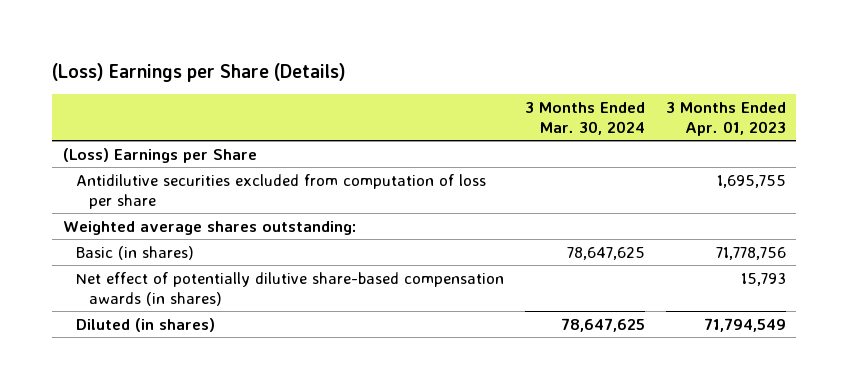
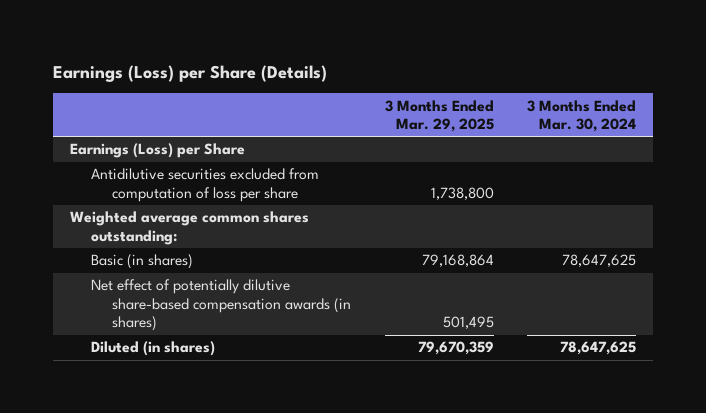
- (Loss) Earnings per Share (Details)
+ Earnings (Loss) per Share (Details)
- | 3 Months Ended Mar. 30, 2024 | 3 Months Ended Apr. 01, 2023
+ | 3 Months Ended Mar. 29, 2025 | 3 Months Ended Mar. 30, 2024
- (Loss) Earnings per Share
+ Earnings (Loss) per Share
- Weighted average shares outstanding:
+ Weighted average common shares outstanding:

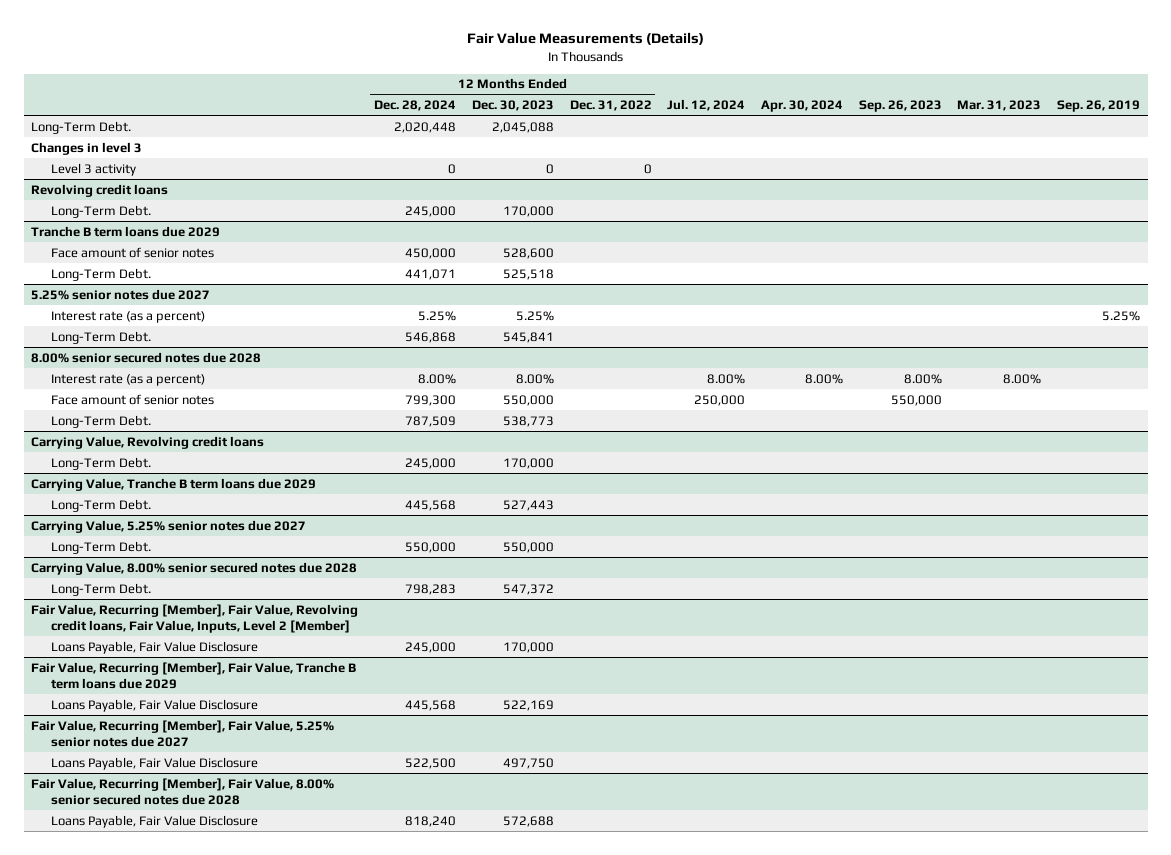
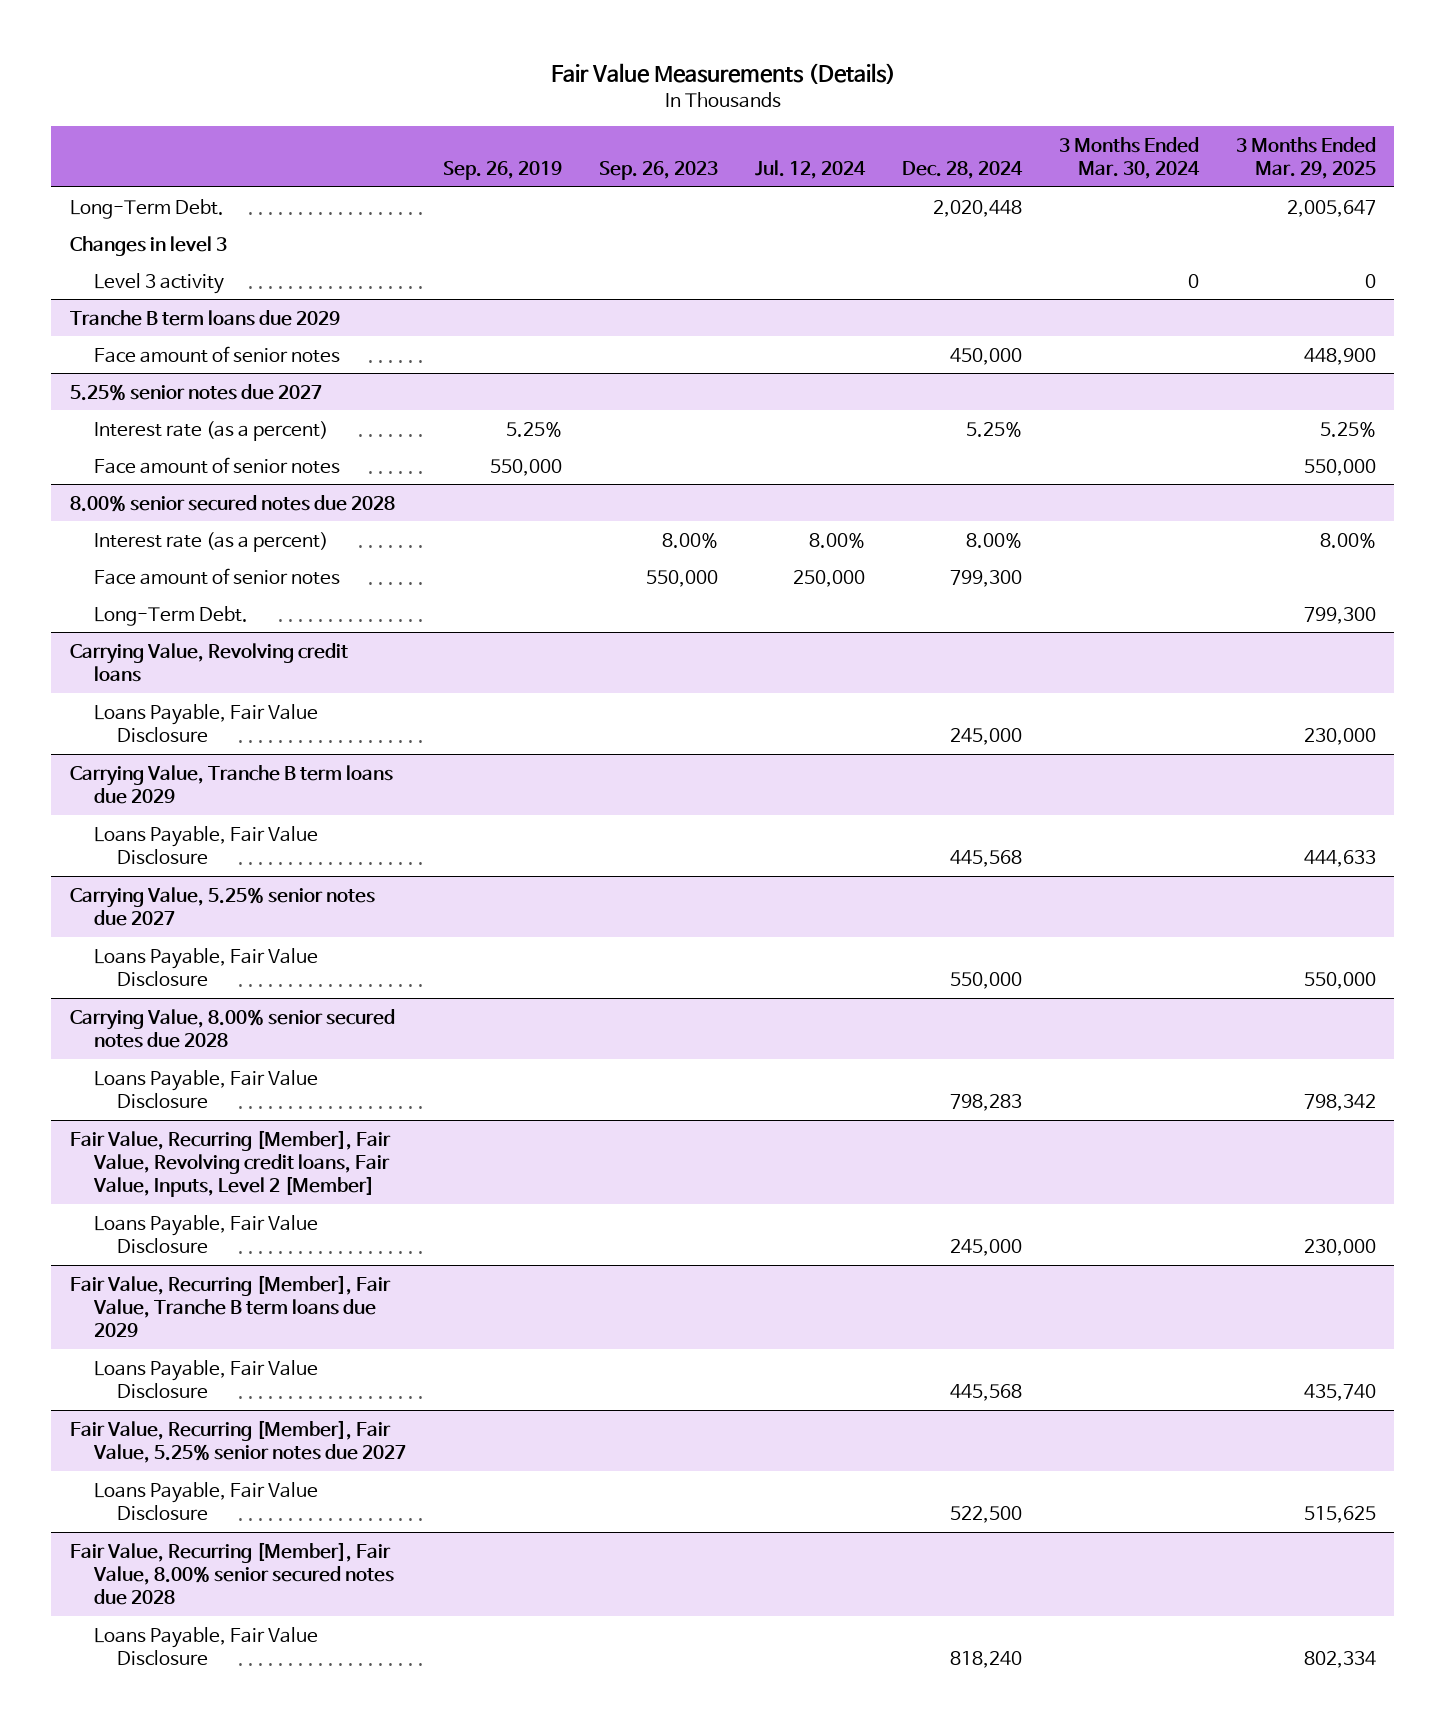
- | 12 Months Ended Dec. 28, 2024 | 12 Months Ended Dec. 30, 2023 | 12 Months Ended Dec. 31, 2022 | Jul. 12, 2024 | Apr. 30, 2024 | Sep. 26, 2023 | Mar. 31, 2023 | Sep. 26, 2019
+ | Sep. 26, 2019 | Sep. 26, 2023 | Jul. 12, 2024 | Dec. 28, 2024 | 3 Months Ended Mar. 30, 2024 | 3 Months Ended Mar. 29, 2025
- Revolving credit loans
- Long-Term Debt. | 245,000 | 170,000 | | | | | |
@ Tranche B term loans due 2029
- Long-Term Debt. | 441,071 | 525,518 | | | | | |
@ 5.25% senior notes due 2027
- Long-Term Debt. | 546,868 | 545,841 | | | | | |
+ Face amount of senior notes | 550,000 | | | | | 550,000
@ Carrying Value, Revolving credit loans
- Long-Term Debt. | 245,000 | 170,000 | | | | | |
+ Loans Payable, Fair Value Disclosure | | | | 245,000 | | 230,000
@ Carrying Value, Tranche B term loans due 2029
- Long-Term Debt. | 445,568 | 527,443 | | | | | |
+ Loans Payable, Fair Value Disclosure | | | | 445,568 | | 444,633
@ Carrying Value, 5.25% senior notes due 2027
- Long-Term Debt. | 550,000 | 550,000 | | | | | |
+ Loans Payable, Fair Value Disclosure | | | | 550,000 | | 550,000
@ Carrying Value, 8.00% senior secured notes due 2028
- Long-Term Debt. | 798,283 | 547,372 | | | | | |
+ Loans Payable, Fair Value Disclosure | | | | 798,283 | | 798,342

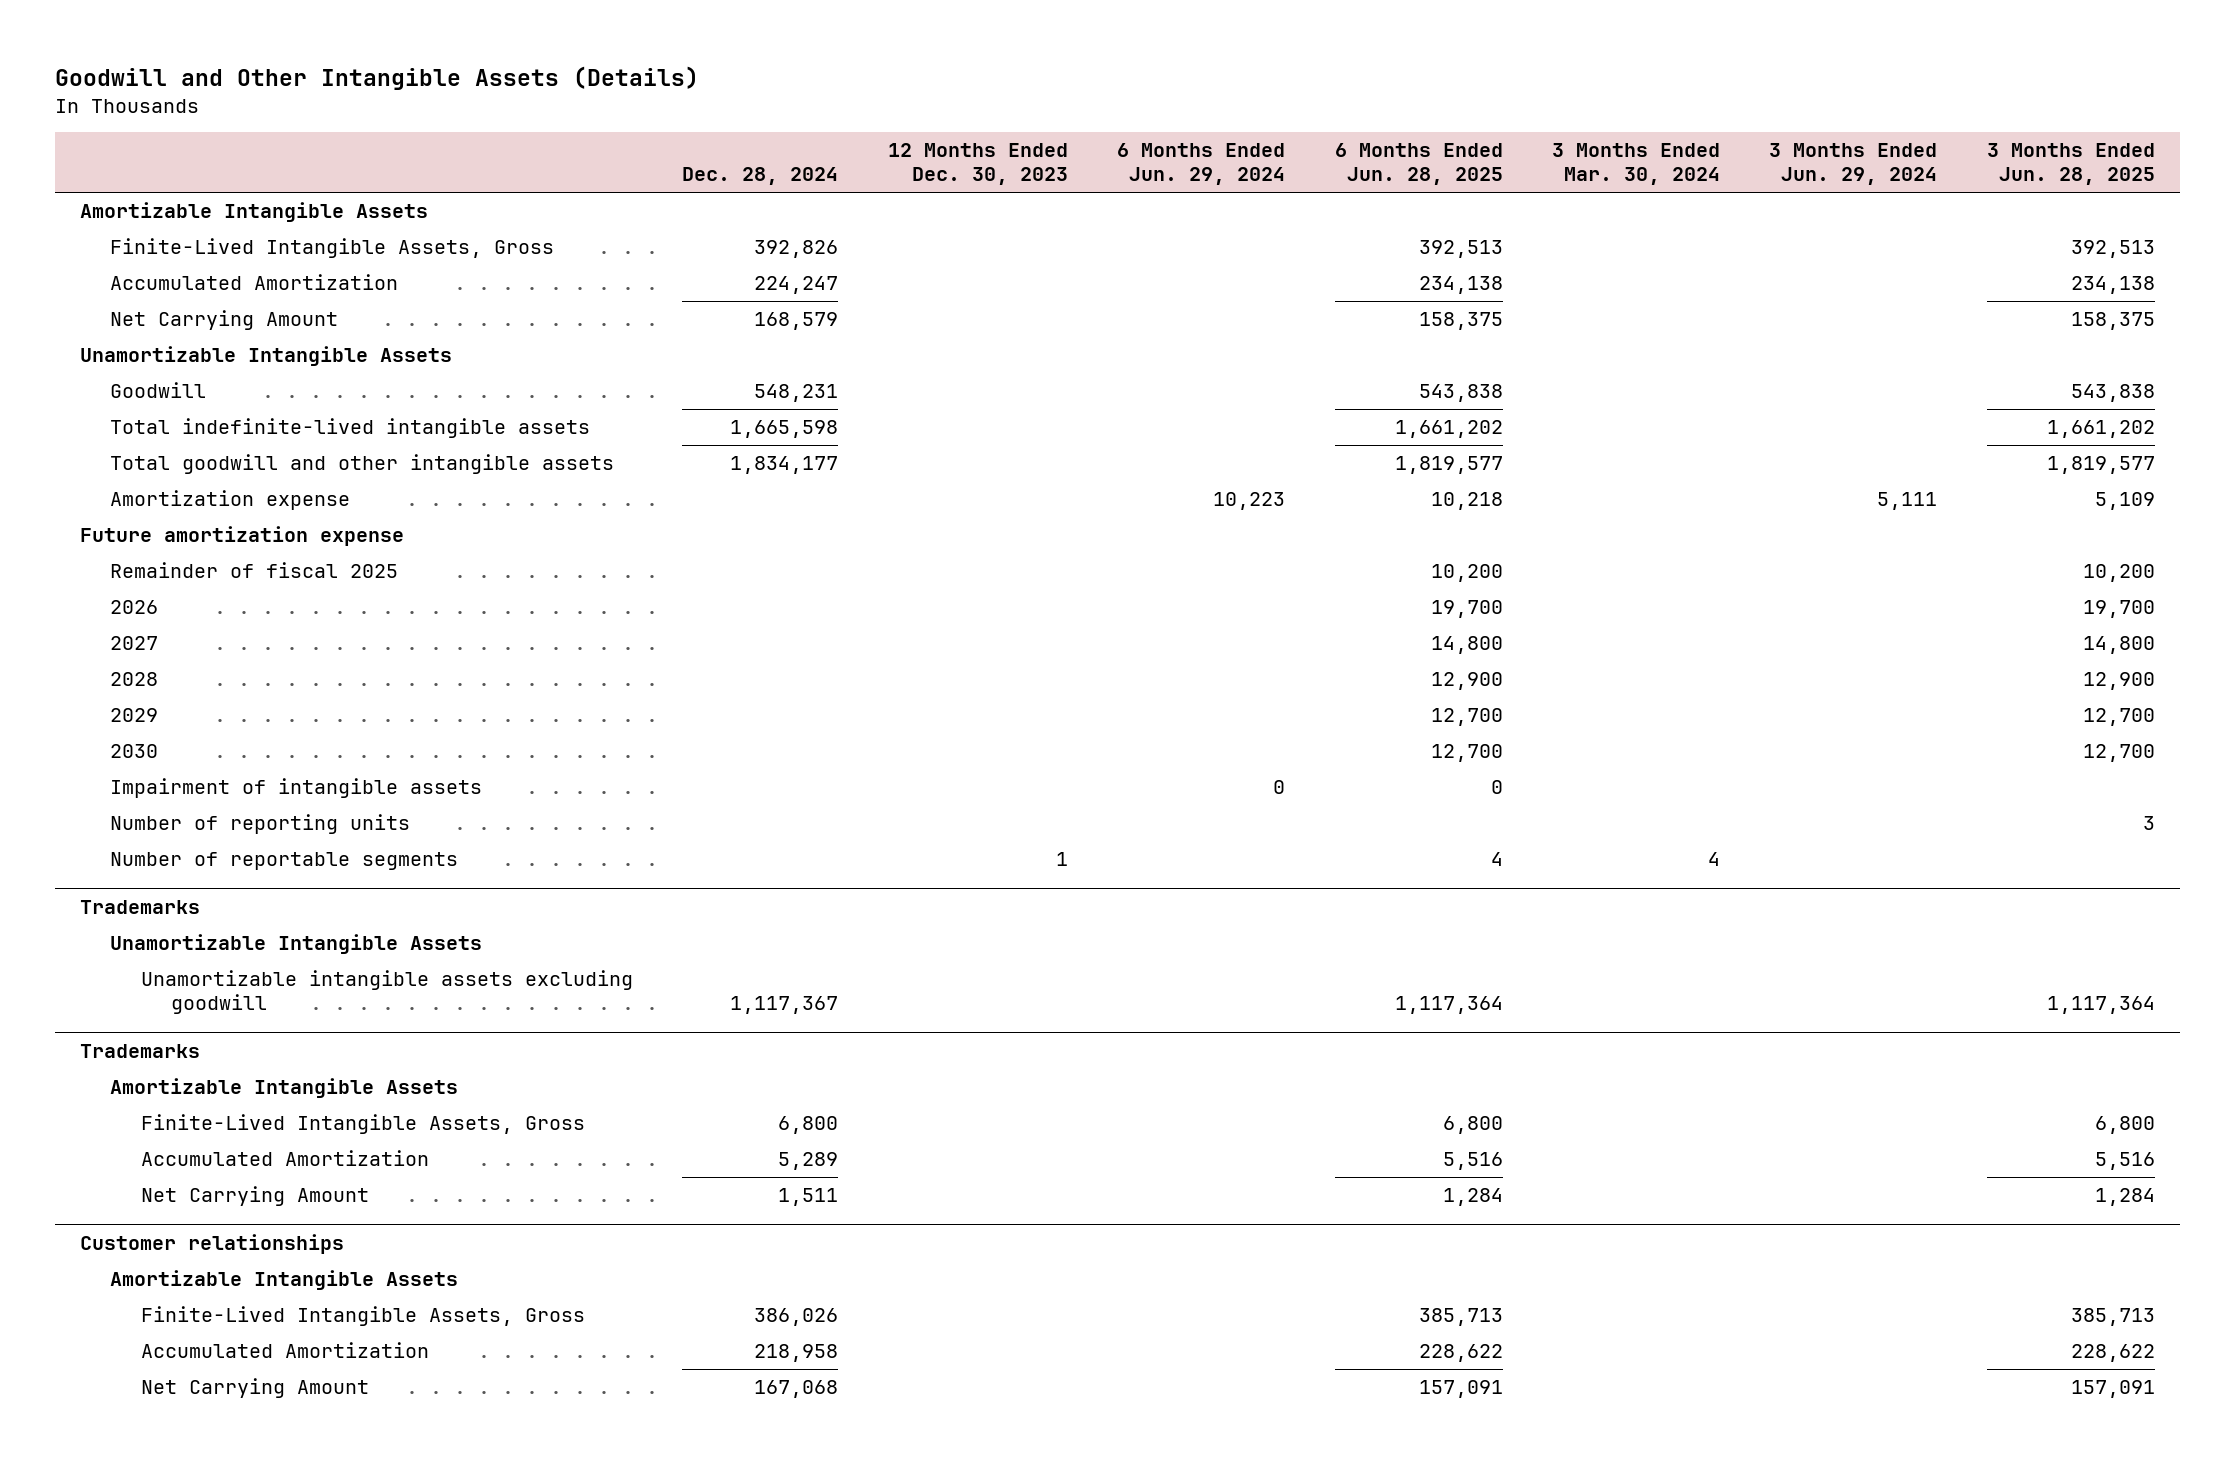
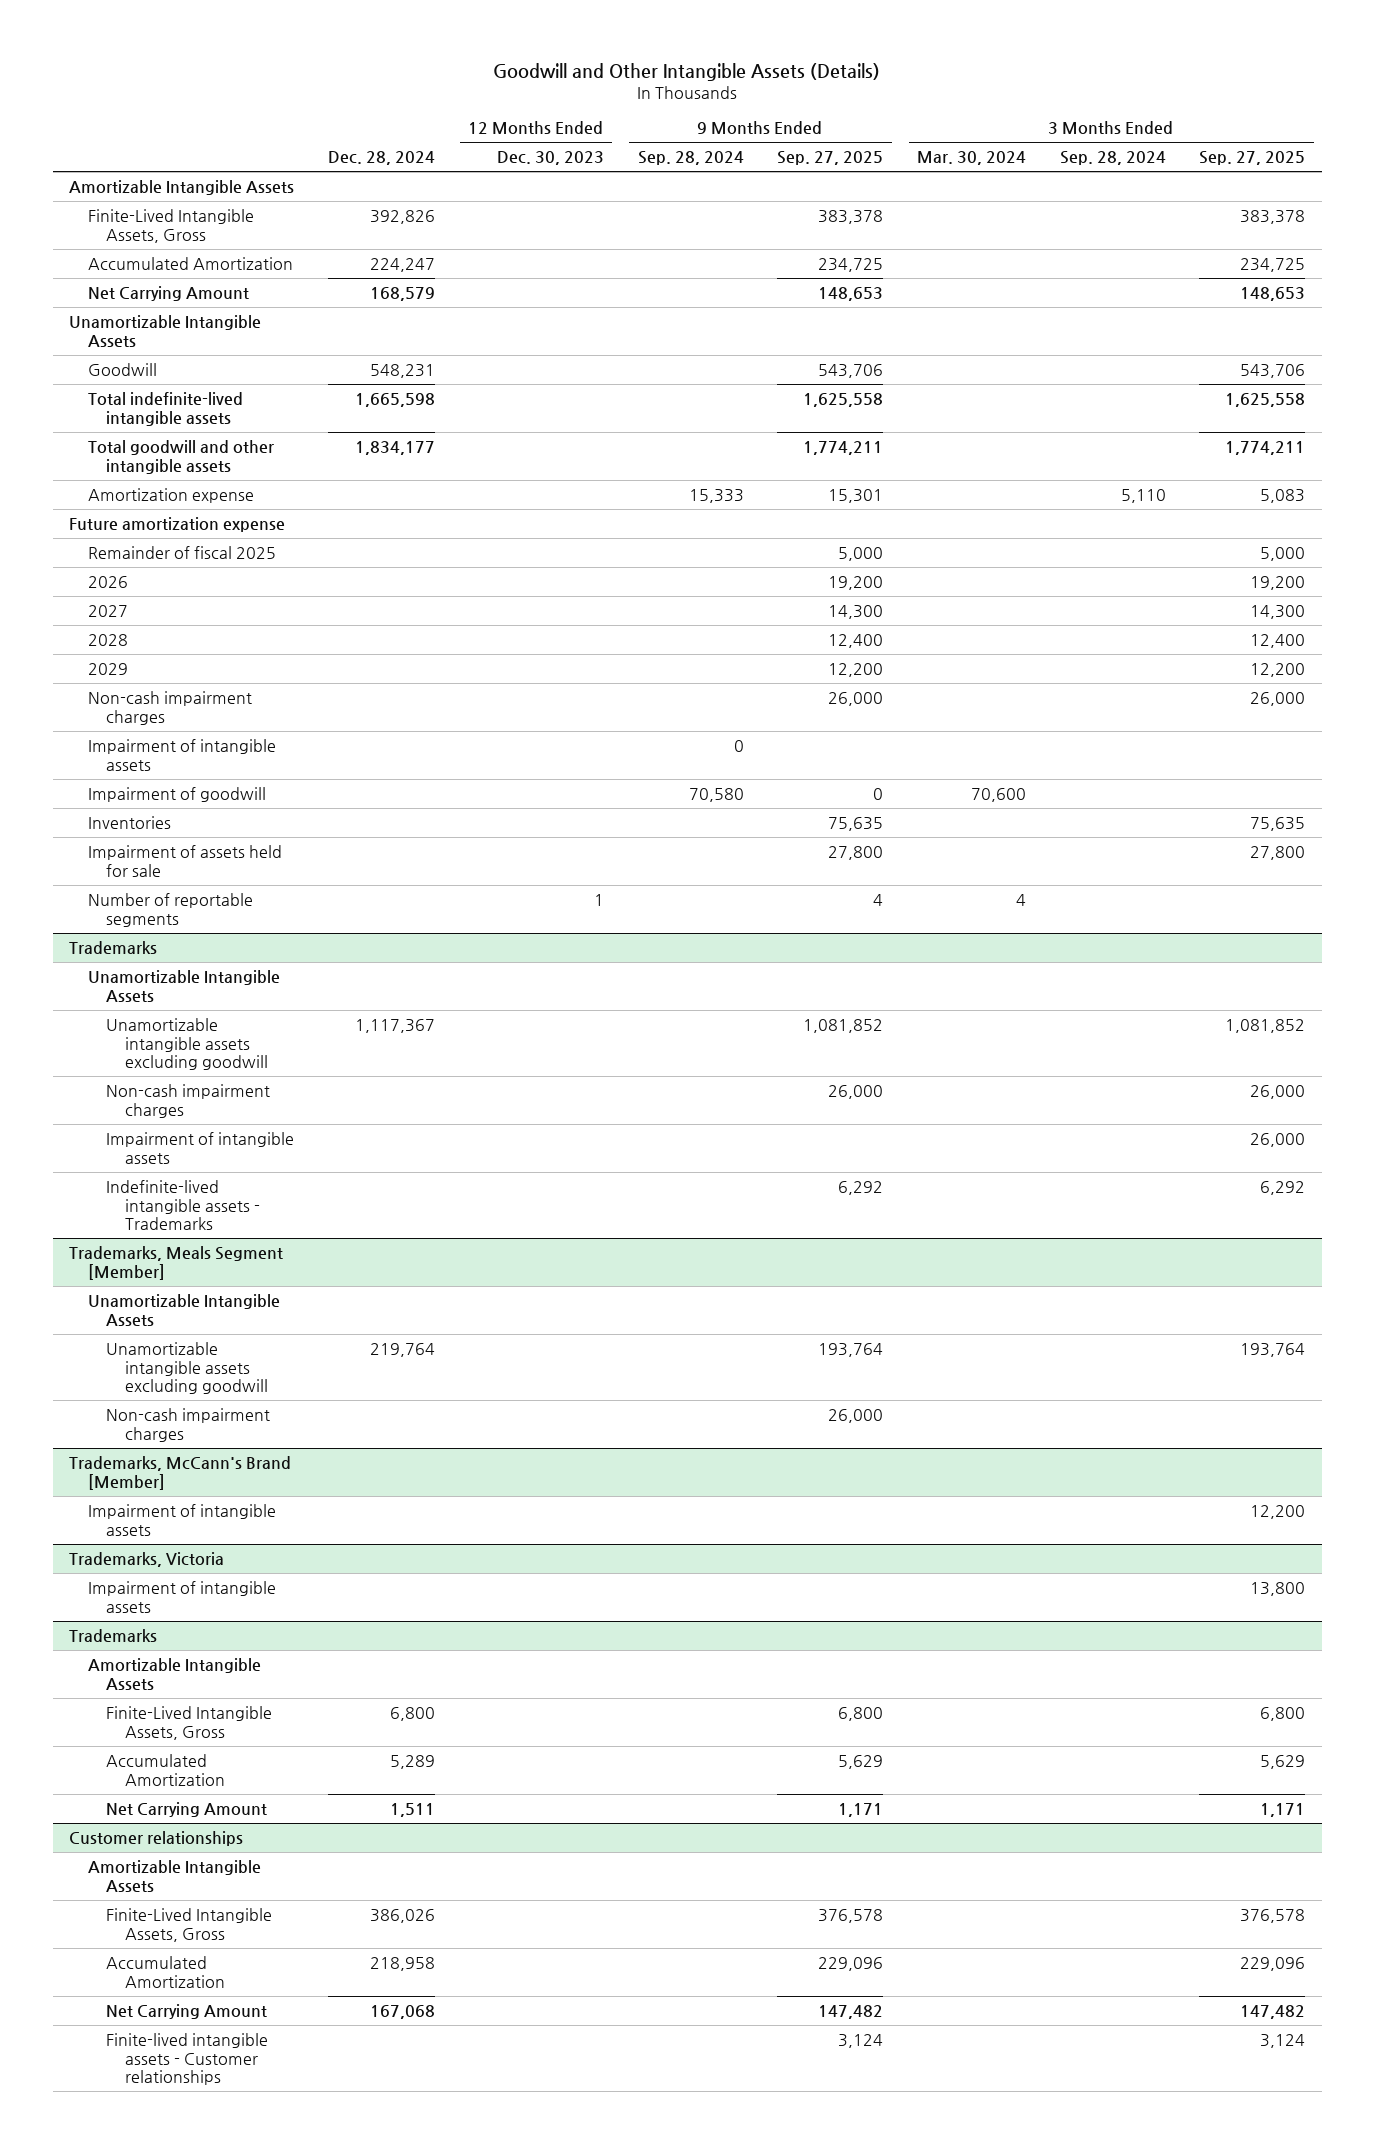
- | Dec. 28, 2024 | 12 Months Ended Dec. 30, 2023 | 6 Months Ended Jun. 29, 2024 | 6 Months Ended Jun. 28, 2025 | 3 Months Ended Mar. 30, 2024 | 3 Months Ended Jun. 29, 2024 | 3 Months Ended Jun. 28, 2025
+ | Dec. 28, 2024 | 12 Months Ended Dec. 30, 2023 | 9 Months Ended Sep. 28, 2024 | 9 Months Ended Sep. 27, 2025 | 3 Months Ended Mar. 30, 2024 | 3 Months Ended Sep. 28, 2024 | 3 Months Ended Sep. 27, 2025
- 2030 | | | | 12,700 | | | 12,700
+ Non-cash impairment charges | | | | 26,000 | | | 26,000
- Number of reporting units | | | | | | | 3
+ Impairment of goodwill | | | 70,580 | 0 | 70,600 | |
+ Inventories | | | | 75,635 | | | 75,635
+ Impairment of assets held for sale | | | | 27,800 | | | 27,800
@ Trademarks
+ Non-cash impairment charges | | | | 26,000 | | | 26,000
+ Impairment of intangible assets | | | | | | | 26,000
+ Indefinite-lived intangible assets - Trademarks | | | | 6,292 | | | 6,292
+ Trademarks, Meals Segment [Member]
+ Unamortizable Intangible Assets
+ Unamortizable intangible assets excluding goodwill | 219,764 | | | 193,764 | | | 193,764
+ Non-cash impairment charges | | | | 26,000 | | |
+ Trademarks, McCann's Brand [Member]
+ Impairment of intangible assets | | | | | | | 12,200
+ Trademarks, Victoria
+ Impairment of intangible assets | | | | | | | 13,800
@ Customer relationships
+ Finite-lived intangible assets - Customer relationships | | | | 3,124 | | | 3,124

